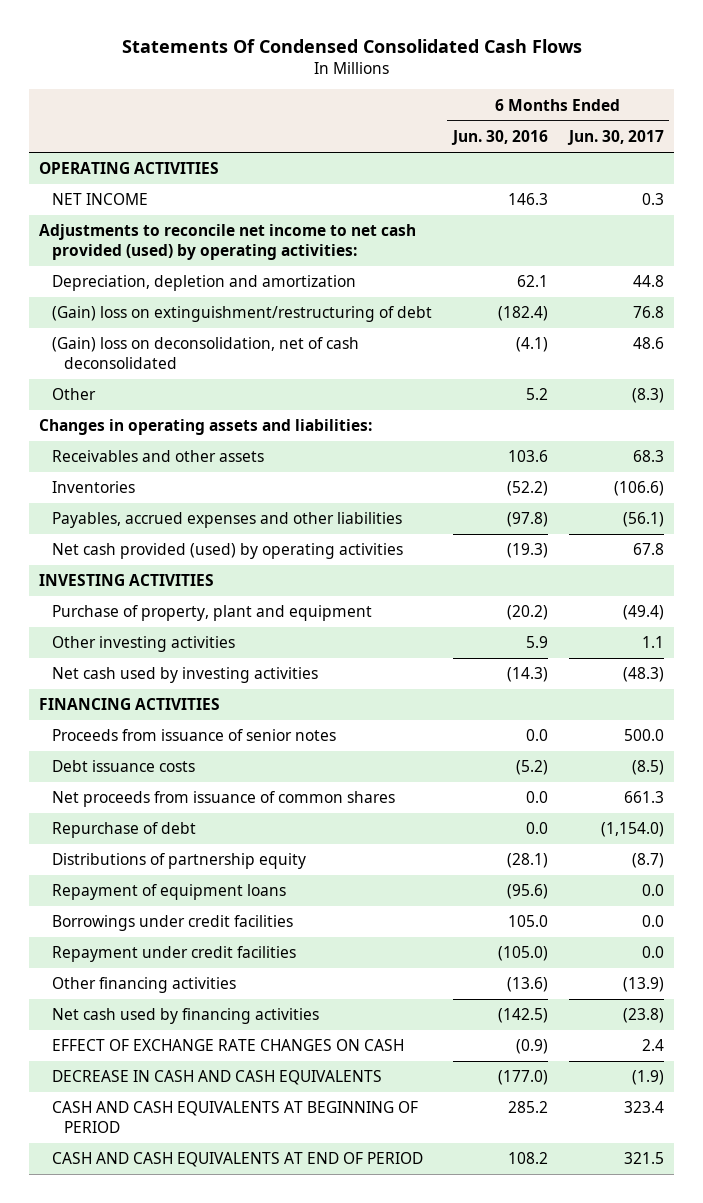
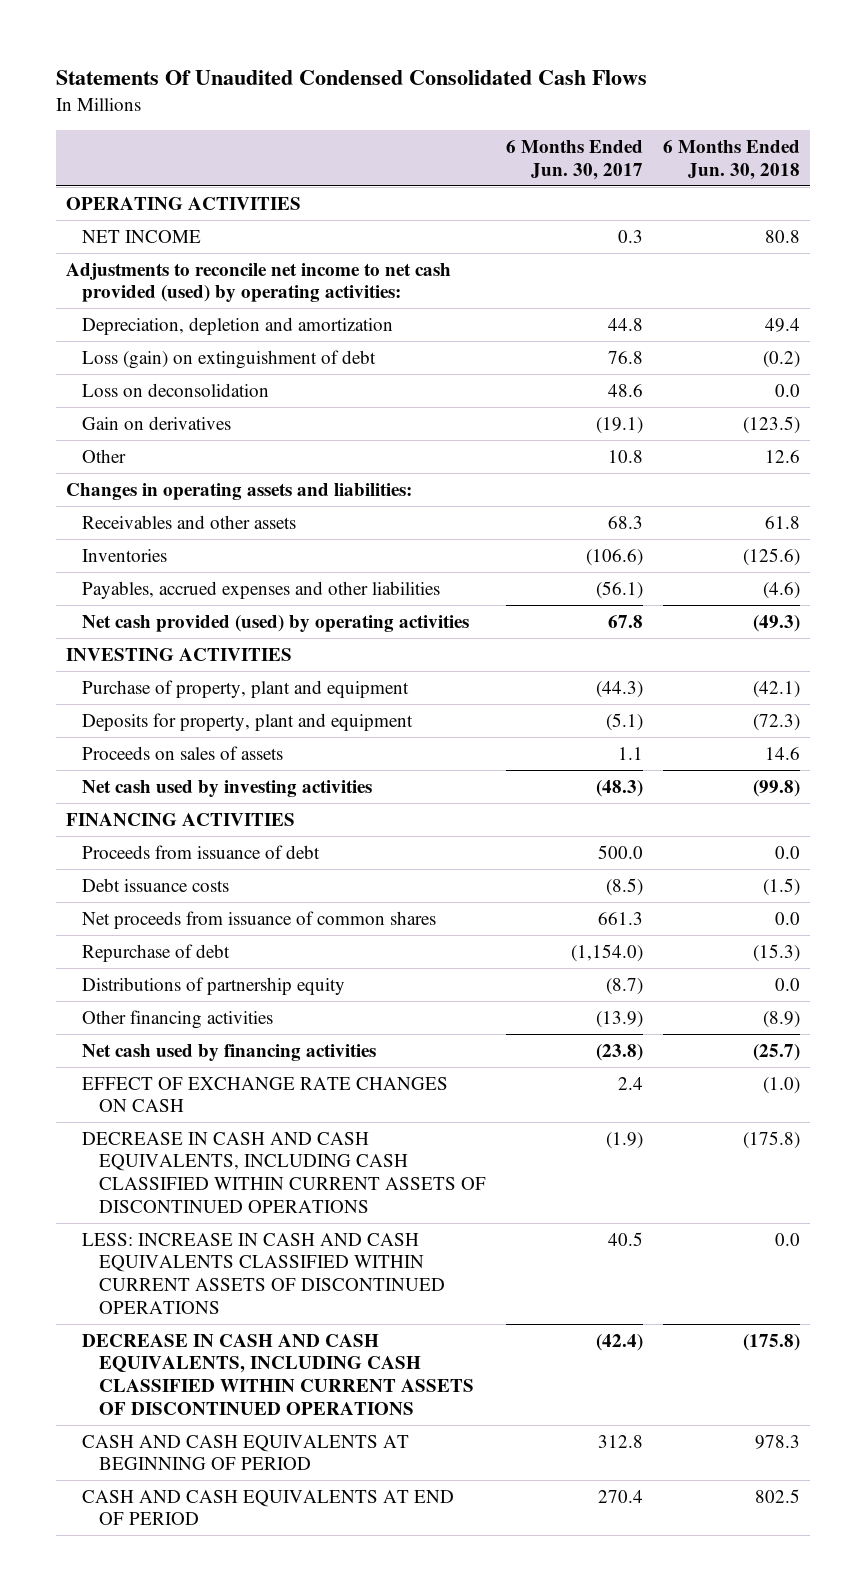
- Statements Of Condensed Consolidated Cash Flows
+ Statements Of Unaudited Condensed Consolidated Cash Flows
- | 6 Months Ended Jun. 30, 2016 | 6 Months Ended Jun. 30, 2017
+ | 6 Months Ended Jun. 30, 2017 | 6 Months Ended Jun. 30, 2018
- (Gain) loss on extinguishment/restructuring of debt | (182.4) | 76.8
- (Gain) loss on deconsolidation, net of cash deconsolidated | (4.1) | 48.6
- Other | 5.2 | (8.3)
+ Loss (gain) on extinguishment of debt | 76.8 | (0.2)
+ Loss on deconsolidation | 48.6 | 0.0
+ Gain on derivatives | (19.1) | (123.5)
+ Other | 10.8 | 12.6
- Purchase of property, plant and equipment | (20.2) | (49.4)
- Other investing activities | 5.9 | 1.1
+ Purchase of property, plant and equipment | (44.3) | (42.1)
+ Deposits for property, plant and equipment | (5.1) | (72.3)
+ Proceeds on sales of assets | 1.1 | 14.6
- Proceeds from issuance of senior notes | 0.0 | 500.0
+ Proceeds from issuance of debt | 500.0 | 0.0
- Repayment of equipment loans | (95.6) | 0.0
- Borrowings under credit facilities | 105.0 | 0.0
- Repayment under credit facilities | (105.0) | 0.0
- DECREASE IN CASH AND CASH EQUIVALENTS | (177.0) | (1.9)
- CASH AND CASH EQUIVALENTS AT BEGINNING OF PERIOD | 285.2 | 323.4
- CASH AND CASH EQUIVALENTS AT END OF PERIOD | 108.2 | 321.5
+ DECREASE IN CASH AND CASH EQUIVALENTS, INCLUDING CASH CLASSIFIED WITHIN CURRENT ASSETS OF DISCONTINUED OPERATIONS | (1.9) | (175.8)
+ LESS: INCREASE IN CASH AND CASH EQUIVALENTS CLASSIFIED WITHIN CURRENT ASSETS OF DISCONTINUED OPERATIONS | 40.5 | 0.0
+ DECREASE IN CASH AND CASH EQUIVALENTS, INCLUDING CASH CLASSIFIED WITHIN CURRENT ASSETS OF DISCONTINUED OPERATIONS | (42.4) | (175.8)
+ CASH AND CASH EQUIVALENTS AT BEGINNING OF PERIOD | 312.8 | 978.3
+ CASH AND CASH EQUIVALENTS AT END OF PERIOD | 270.4 | 802.5

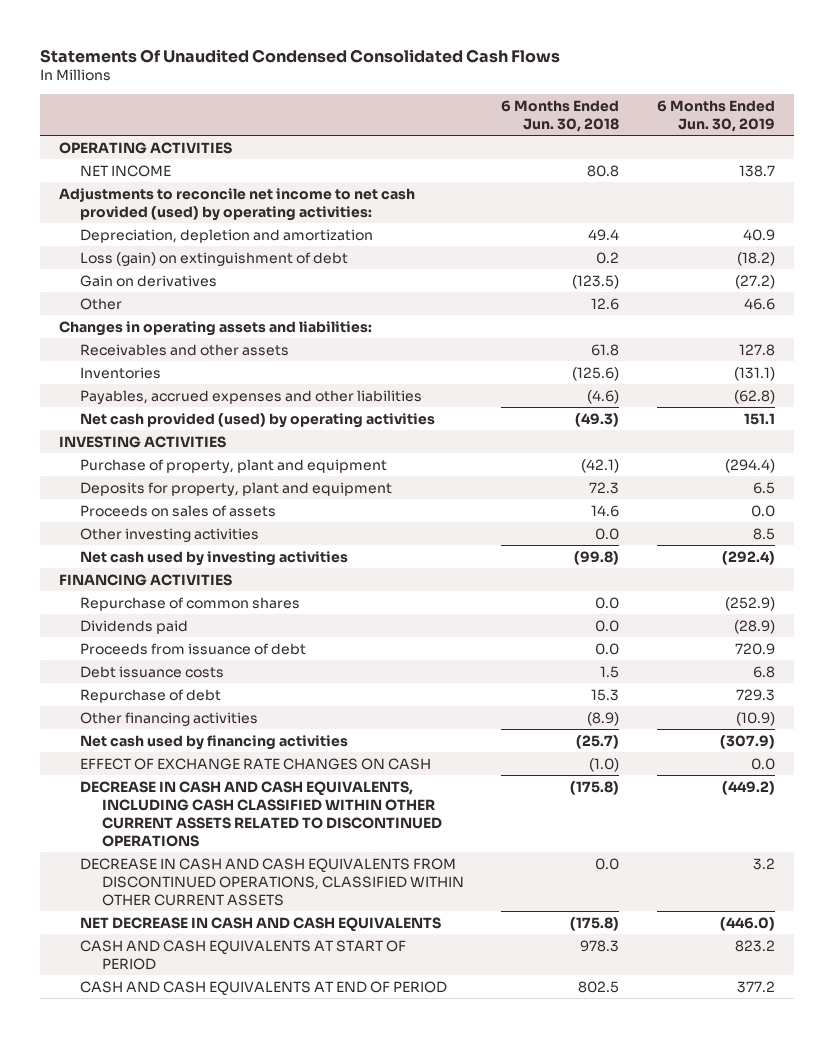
- | 6 Months Ended Jun. 30, 2017 | 6 Months Ended Jun. 30, 2018
+ | 6 Months Ended Jun. 30, 2018 | 6 Months Ended Jun. 30, 2019
- Loss (gain) on extinguishment of debt | 76.8 | (0.2)
- Loss on deconsolidation | 48.6 | 0.0
+ Loss (gain) on extinguishment of debt | 0.2 | (18.2)
- Deposits for property, plant and equipment | (5.1) | (72.3)
+ Deposits for property, plant and equipment | 72.3 | 6.5
+ Other investing activities | 0.0 | 8.5
+ Repurchase of common shares | 0.0 | (252.9)
+ Dividends paid | 0.0 | (28.9)
- Debt issuance costs | (8.5) | (1.5)
- Net proceeds from issuance of common shares | 661.3 | 0.0
- Repurchase of debt | (1,154.0) | (15.3)
- Distributions of partnership equity | (8.7) | 0.0
+ Debt issuance costs | 1.5 | 6.8
+ Repurchase of debt | 15.3 | 729.3
- DECREASE IN CASH AND CASH EQUIVALENTS, INCLUDING CASH CLASSIFIED WITHIN CURRENT ASSETS OF DISCONTINUED OPERATIONS | (1.9) | (175.8)
- LESS: INCREASE IN CASH AND CASH EQUIVALENTS CLASSIFIED WITHIN CURRENT ASSETS OF DISCONTINUED OPERATIONS | 40.5 | 0.0
- DECREASE IN CASH AND CASH EQUIVALENTS, INCLUDING CASH CLASSIFIED WITHIN CURRENT ASSETS OF DISCONTINUED OPERATIONS | (42.4) | (175.8)
- CASH AND CASH EQUIVALENTS AT BEGINNING OF PERIOD | 312.8 | 978.3
+ DECREASE IN CASH AND CASH EQUIVALENTS, INCLUDING CASH CLASSIFIED WITHIN OTHER CURRENT ASSETS RELATED TO DISCONTINUED OPERATIONS | (175.8) | (449.2)
+ DECREASE IN CASH AND CASH EQUIVALENTS FROM DISCONTINUED OPERATIONS, CLASSIFIED WITHIN OTHER CURRENT ASSETS | 0.0 | 3.2
+ NET DECREASE IN CASH AND CASH EQUIVALENTS | (175.8) | (446.0)
+ CASH AND CASH EQUIVALENTS AT START OF PERIOD | 978.3 | 823.2

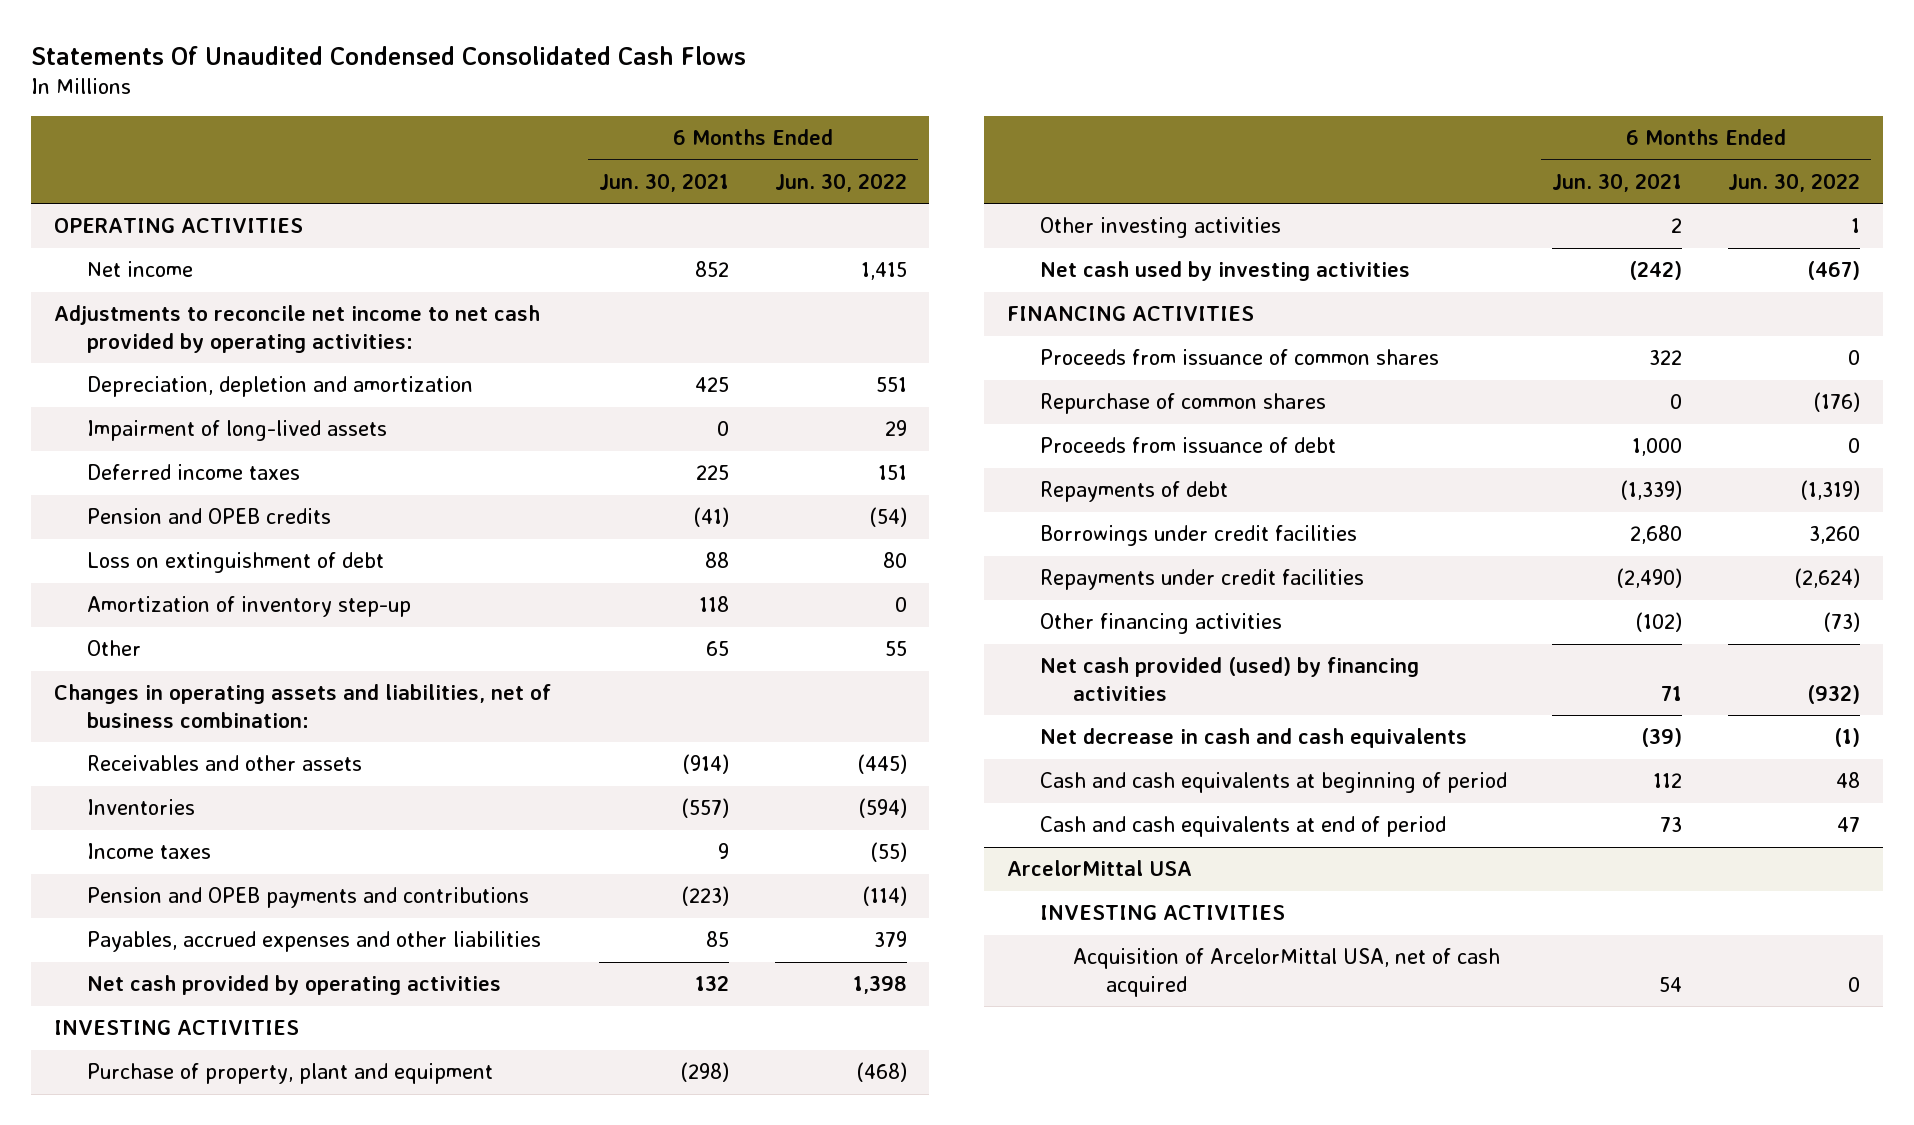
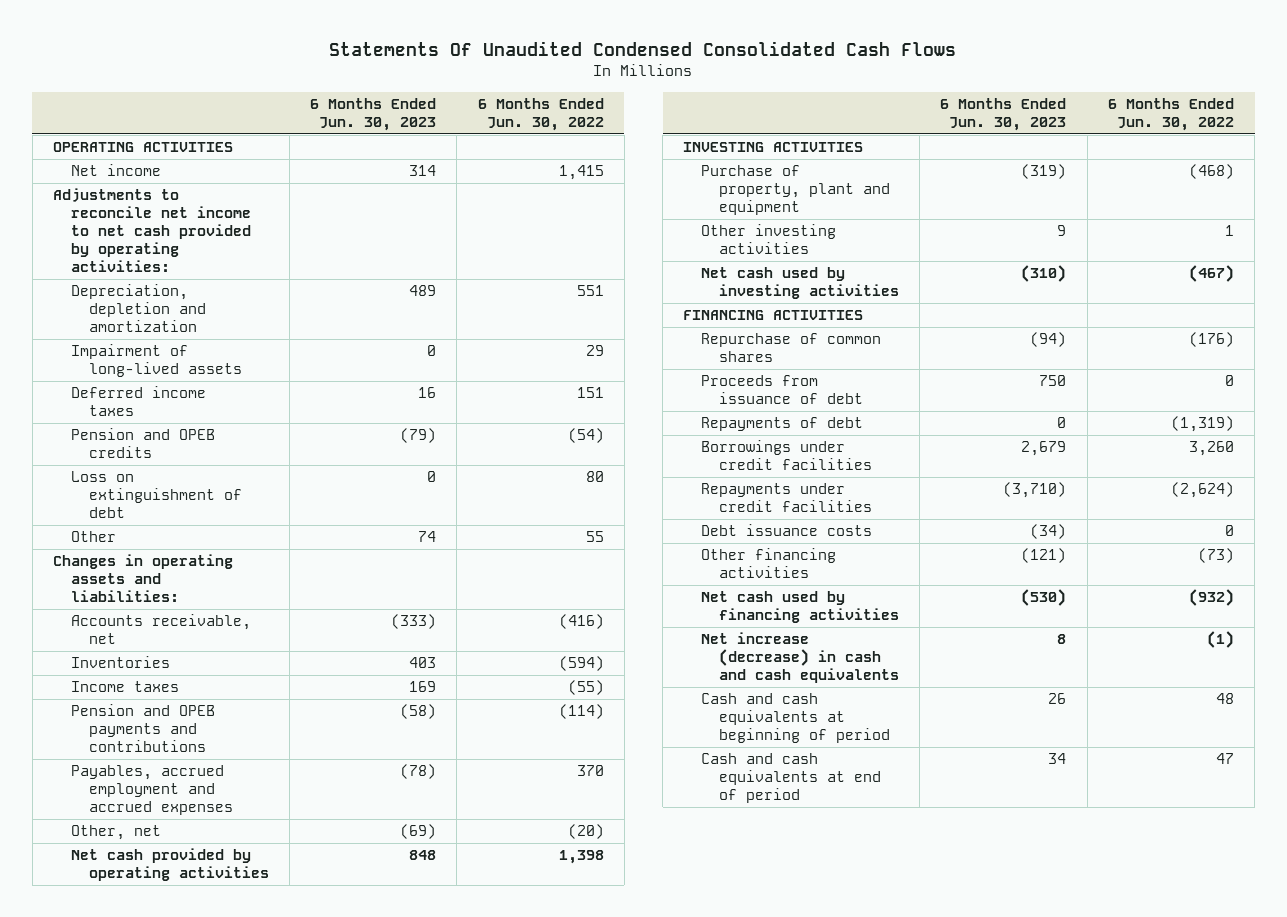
- | 6 Months Ended Jun. 30, 2021 | 6 Months Ended Jun. 30, 2022
+ | 6 Months Ended Jun. 30, 2023 | 6 Months Ended Jun. 30, 2022
- Amortization of inventory step-up | 118 | 0
- Changes in operating assets and liabilities, net of business combination:
- Receivables and other assets | (914) | (445)
+ Changes in operating assets and liabilities:
+ Accounts receivable, net | (333) | (416)
- Payables, accrued expenses and other liabilities | 85 | 379
+ Payables, accrued employment and accrued expenses | (78) | 370
+ Other, net | (69) | (20)
- Proceeds from issuance of common shares | 322 | 0
+ Debt issuance costs | (34) | 0
- Net cash provided (used) by financing activities | 71 | (932)
- Net decrease in cash and cash equivalents | (39) | (1)
+ Net cash used by financing activities | (530) | (932)
+ Net increase (decrease) in cash and cash equivalents | 8 | (1)
- ArcelorMittal USA
- INVESTING ACTIVITIES
- Acquisition of ArcelorMittal USA, net of cash acquired | 54 | 0

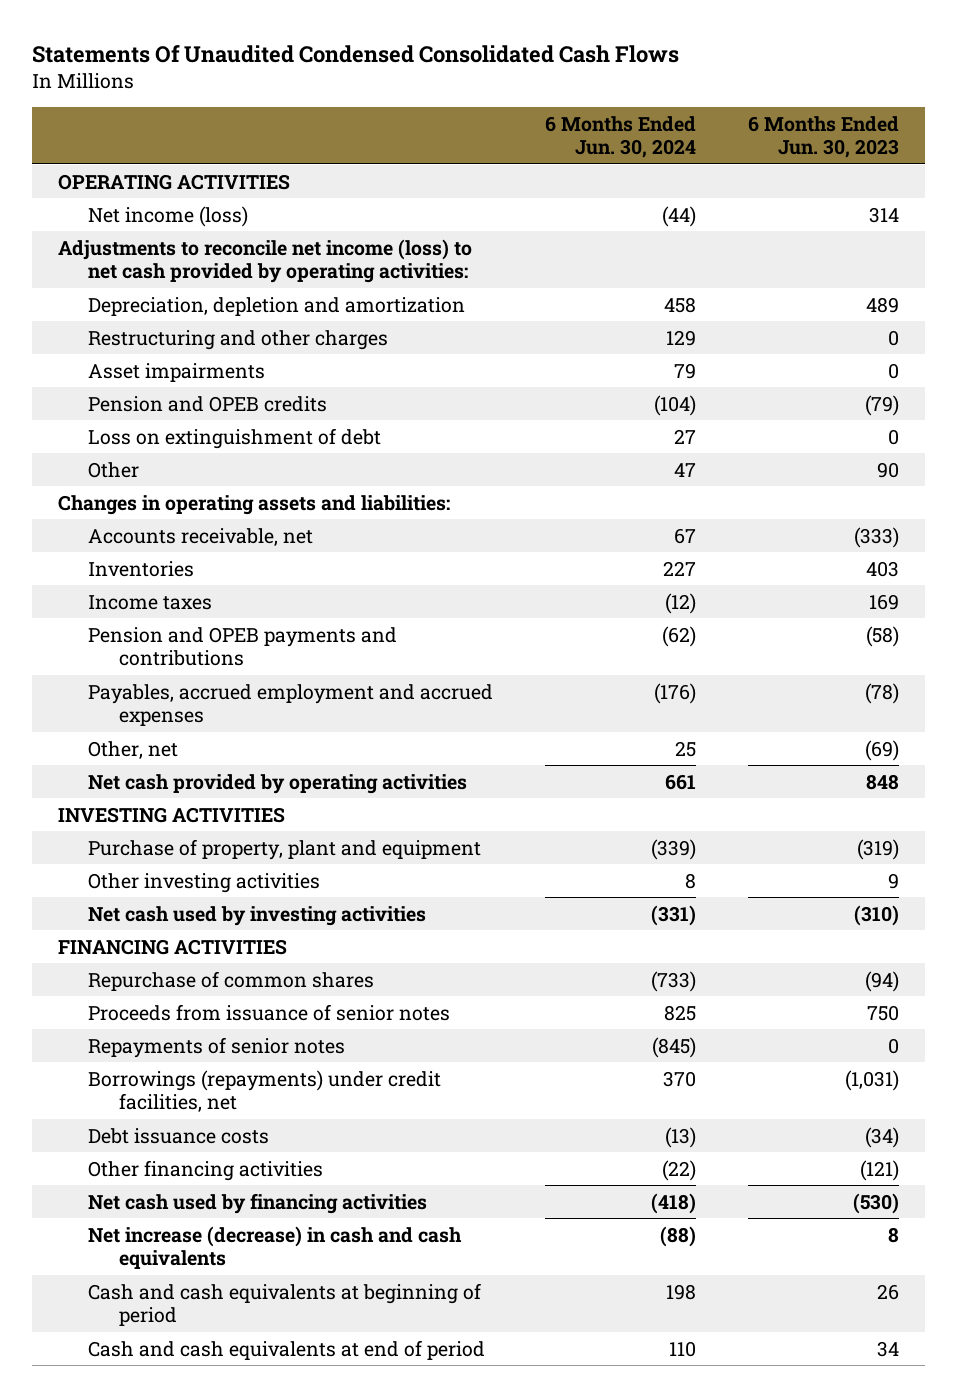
- | 6 Months Ended Jun. 30, 2023 | 6 Months Ended Jun. 30, 2022
+ | 6 Months Ended Jun. 30, 2024 | 6 Months Ended Jun. 30, 2023
- Net income | 314 | 1,415
- Adjustments to reconcile net income to net cash provided by operating activities:
+ Net income (loss) | (44) | 314
+ Adjustments to reconcile net income (loss) to net cash provided by operating activities:
- Impairment of long-lived assets | 0 | 29
- Deferred income taxes | 16 | 151
+ Restructuring and other charges | 129 | 0
+ Asset impairments | 79 | 0
- Other | 74 | 55
+ Other | 47 | 90
- Proceeds from issuance of debt | 750 | 0
- Repayments of debt | 0 | (1,319)
- Borrowings under credit facilities | 2,679 | 3,260
- Repayments under credit facilities | (3,710) | (2,624)
+ Proceeds from issuance of senior notes | 825 | 750
+ Repayments of senior notes | (845) | 0
+ Borrowings (repayments) under credit facilities, net | 370 | (1,031)

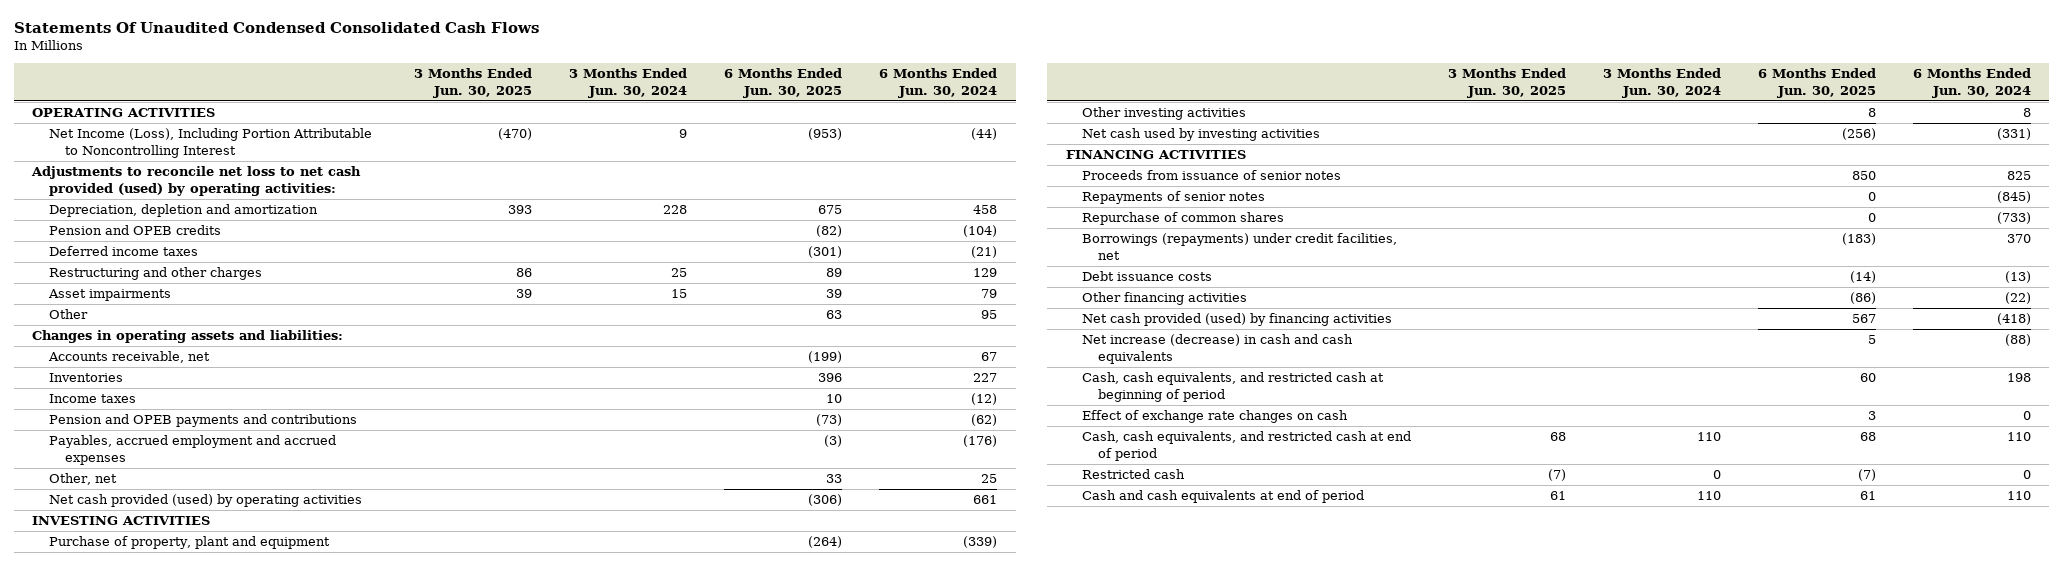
- | 6 Months Ended Jun. 30, 2024 | 6 Months Ended Jun. 30, 2023
+ | 3 Months Ended Jun. 30, 2025 | 3 Months Ended Jun. 30, 2024 | 6 Months Ended Jun. 30, 2025 | 6 Months Ended Jun. 30, 2024
- Net income (loss) | (44) | 314
- Adjustments to reconcile net income (loss) to net cash provided by operating activities:
+ Net Income (Loss), Including Portion Attributable to Noncontrolling Interest | (470) | 9 | (953) | (44)
+ Adjustments to reconcile net loss to net cash provided (used) by operating activities:
moved up: Pension and OPEB credits | | | (82) | (104)
+ Deferred income taxes | | | (301) | (21)
- Loss on extinguishment of debt | 27 | 0
- Other | 47 | 90
+ Other | | | 63 | 95
- Net cash provided by operating activities | 661 | 848
+ Net cash provided (used) by operating activities | | | (306) | 661
moved down: Repurchase of common shares | | | 0 | (733)
- Net cash used by financing activities | (418) | (530)
+ Net cash provided (used) by financing activities | | | 567 | (418)
- Cash and cash equivalents at beginning of period | 198 | 26
+ Cash, cash equivalents, and restricted cash at beginning of period | | | 60 | 198
+ Effect of exchange rate changes on cash | | | 3 | 0
+ Cash, cash equivalents, and restricted cash at end of period | 68 | 110 | 68 | 110
+ Restricted cash | (7) | 0 | (7) | 0

